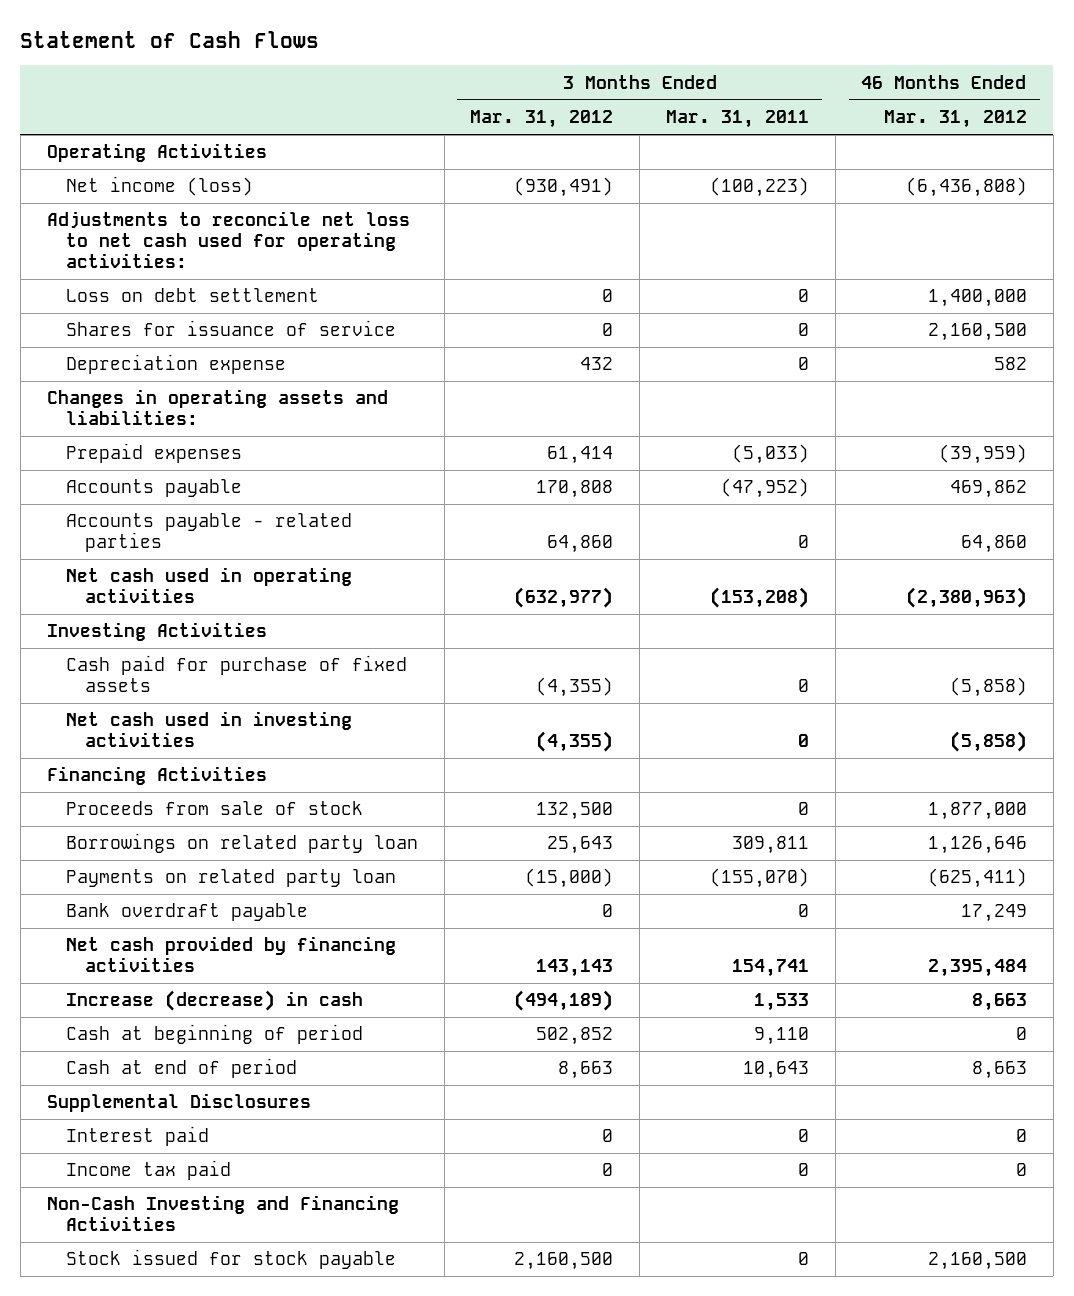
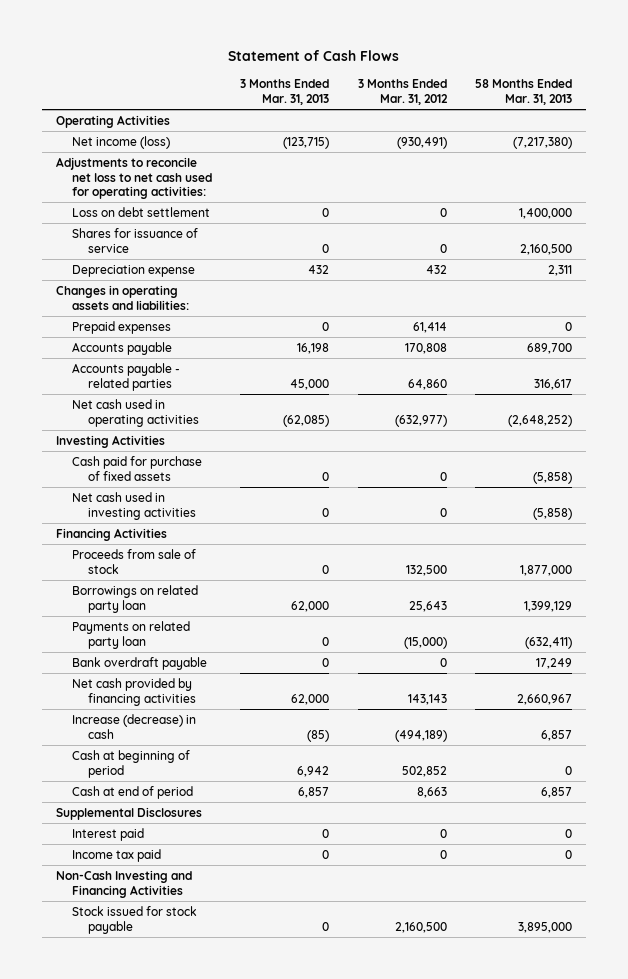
- | 3 Months Ended Mar. 31, 2012 | 3 Months Ended Mar. 31, 2011 | 46 Months Ended Mar. 31, 2012
+ | 3 Months Ended Mar. 31, 2013 | 3 Months Ended Mar. 31, 2012 | 58 Months Ended Mar. 31, 2013
- Cash paid for purchase of fixed assets | (4,355) | 0 | (5,858)
- Net cash used in investing activities | (4,355) | 0 | (5,858)
+ Cash paid for purchase of fixed assets | 0 | 0 | (5,858)
+ Net cash used in investing activities | 0 | 0 | (5,858)

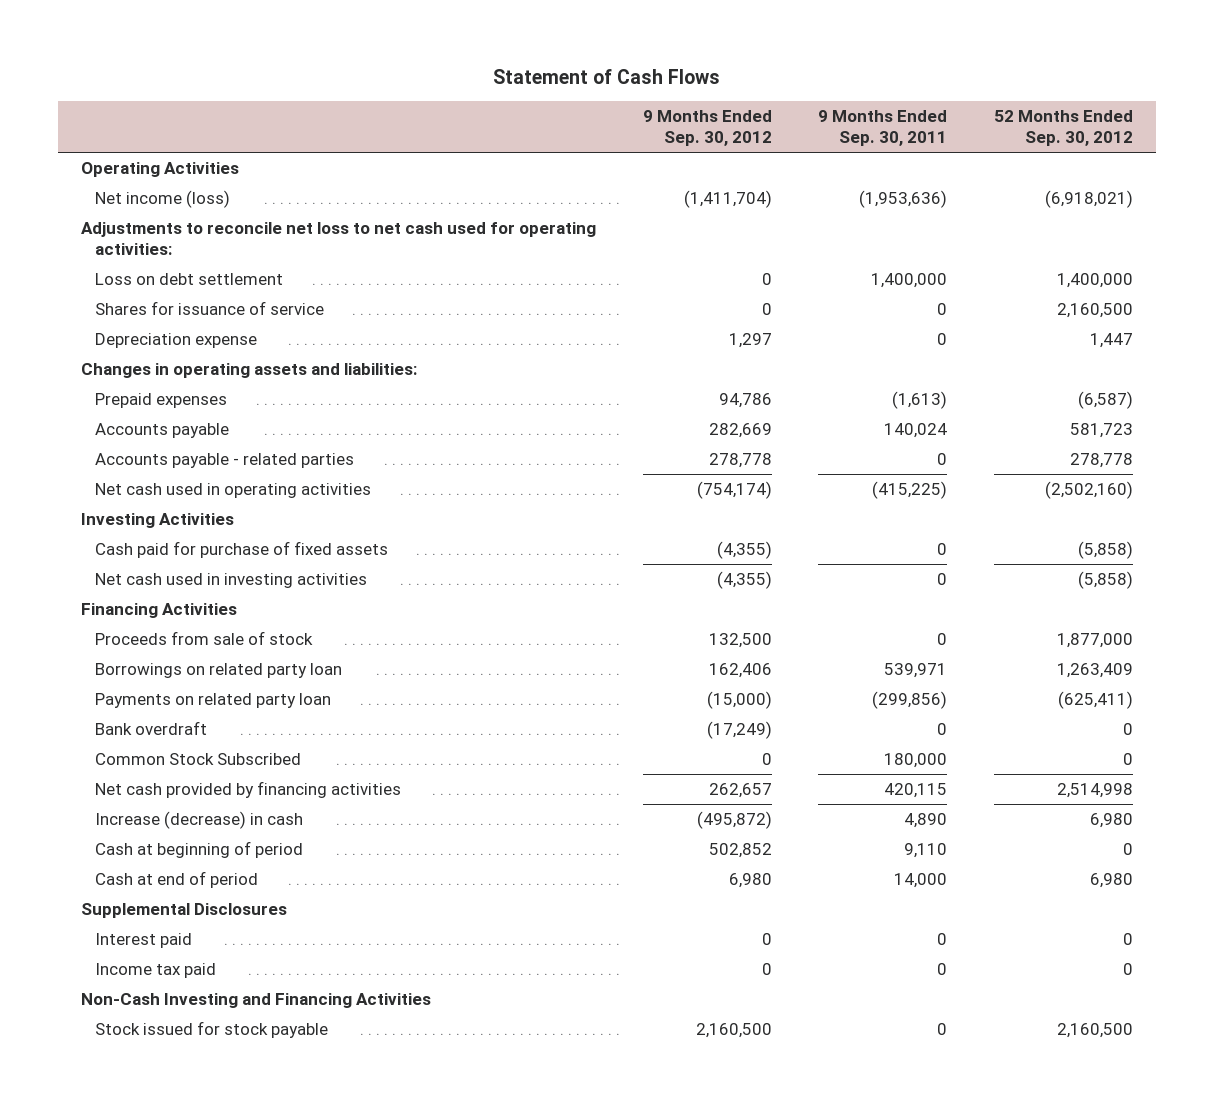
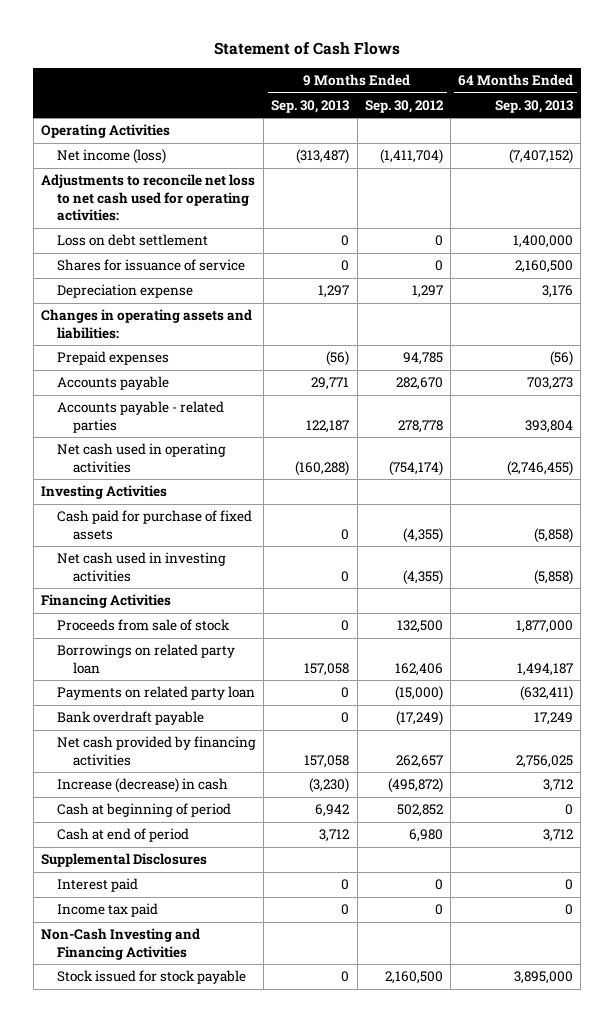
- | 9 Months Ended Sep. 30, 2012 | 9 Months Ended Sep. 30, 2011 | 52 Months Ended Sep. 30, 2012
+ | 9 Months Ended Sep. 30, 2013 | 9 Months Ended Sep. 30, 2012 | 64 Months Ended Sep. 30, 2013
- Prepaid expenses | 94,786 | (1,613) | (6,587)
- Accounts payable | 282,669 | 140,024 | 581,723
+ Prepaid expenses | (56) | 94,785 | (56)
+ Accounts payable | 29,771 | 282,670 | 703,273
- Bank overdraft | (17,249) | 0 | 0
- Common Stock Subscribed | 0 | 180,000 | 0
+ Bank overdraft payable | 0 | (17,249) | 17,249

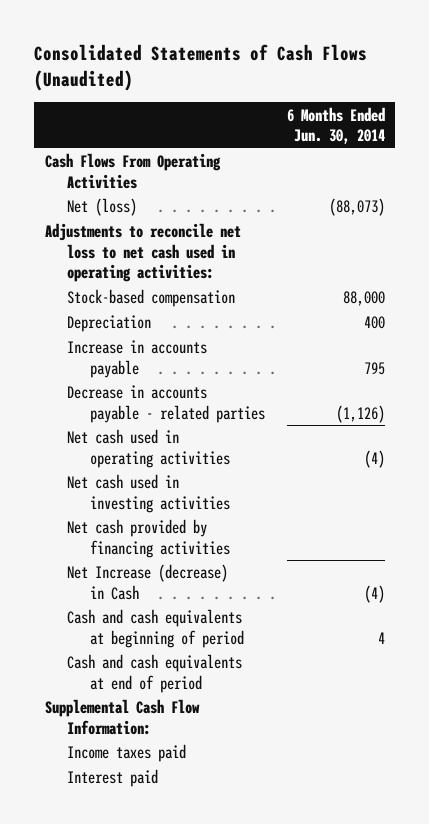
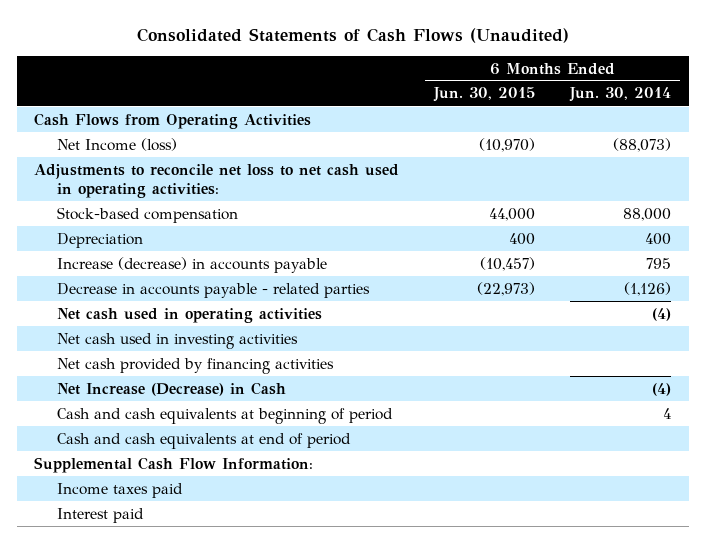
- | 6 Months Ended Jun. 30, 2014
+ | 6 Months Ended Jun. 30, 2015 | 6 Months Ended Jun. 30, 2014
- Cash Flows From Operating Activities
- Net (loss) | (88,073)
+ Cash Flows from Operating Activities
+ Net Income (loss) | (10,970) | (88,073)
- Increase in accounts payable | 795
+ Increase (decrease) in accounts payable | (10,457) | 795
- Net Increase (decrease) in Cash | (4)
+ Net Increase (Decrease) in Cash | | (4)

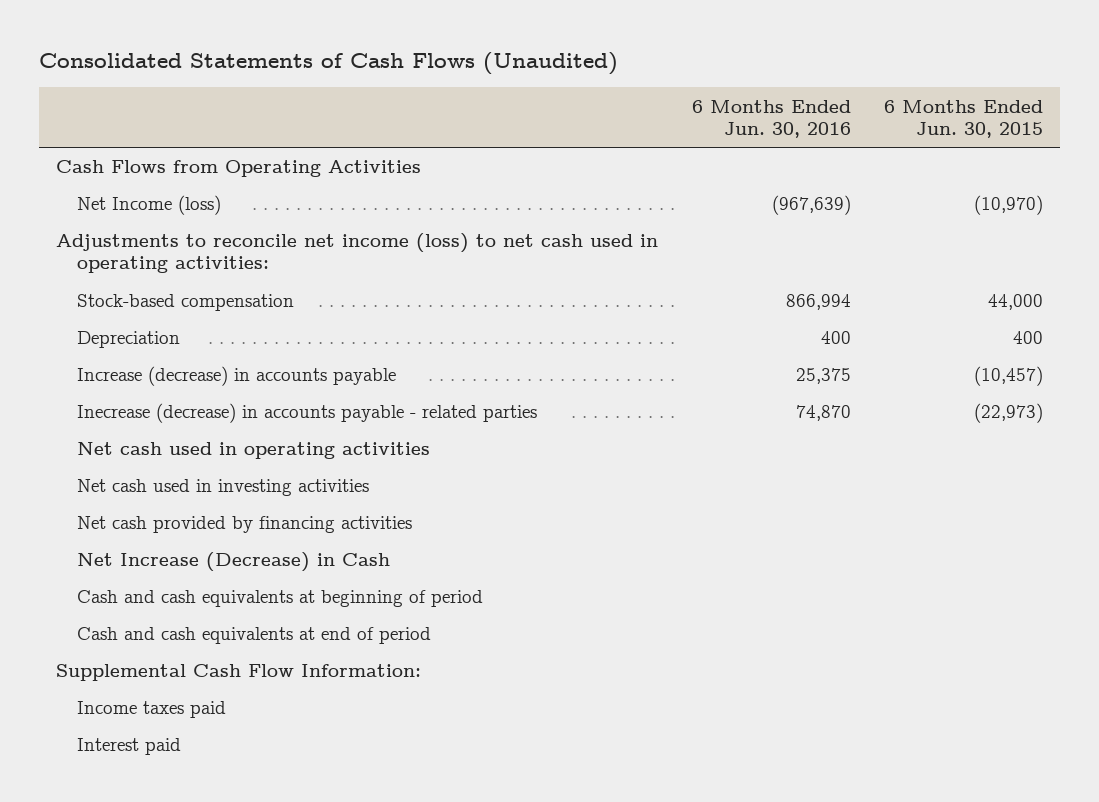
- | 6 Months Ended Jun. 30, 2015 | 6 Months Ended Jun. 30, 2014
+ | 6 Months Ended Jun. 30, 2016 | 6 Months Ended Jun. 30, 2015
- Adjustments to reconcile net loss to net cash used in operating activities:
+ Adjustments to reconcile net income (loss) to net cash used in operating activities:
- Decrease in accounts payable - related parties | (22,973) | (1,126)
+ Inecrease (decrease) in accounts payable - related parties | 74,870 | (22,973)

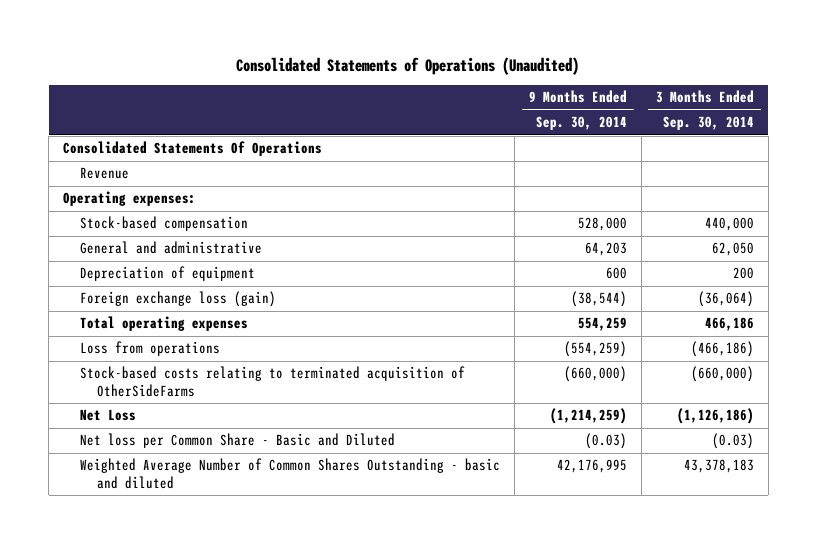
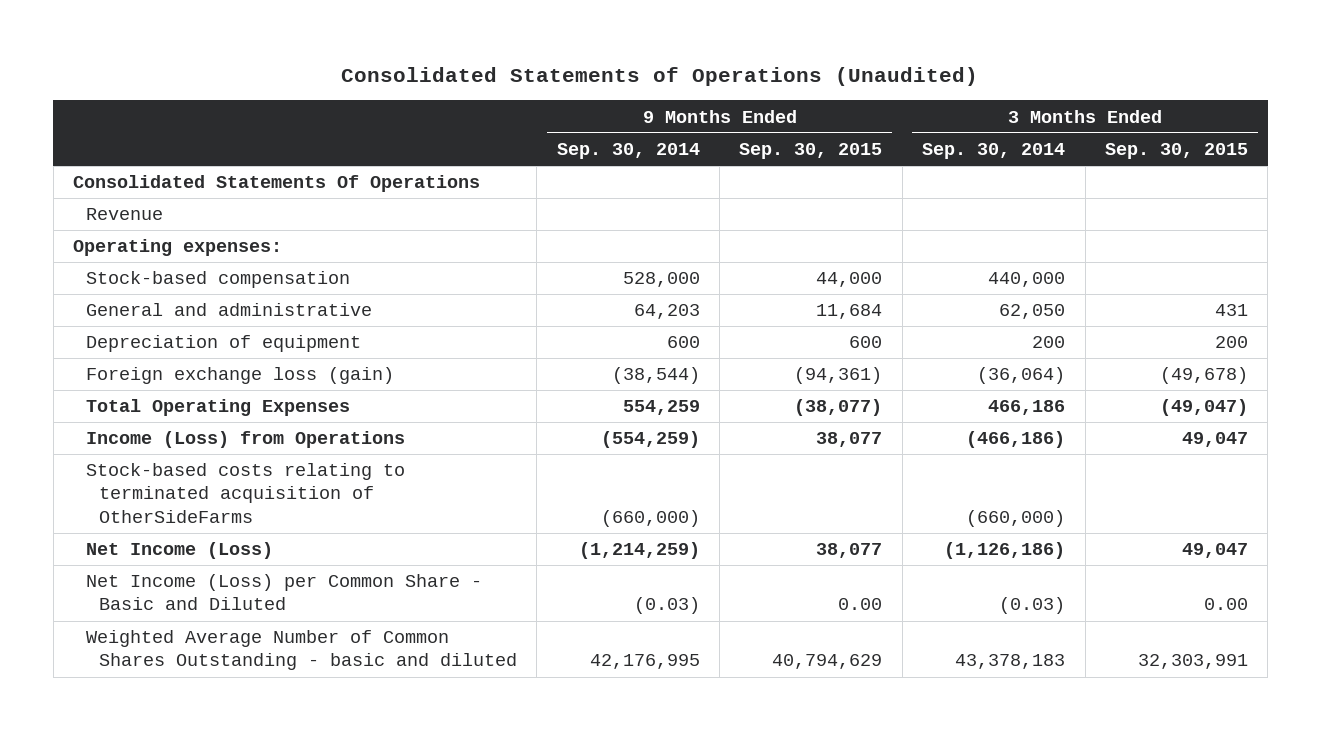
- | 9 Months Ended Sep. 30, 2014 | 3 Months Ended Sep. 30, 2014
+ | 9 Months Ended Sep. 30, 2014 | 9 Months Ended Sep. 30, 2015 | 3 Months Ended Sep. 30, 2014 | 3 Months Ended Sep. 30, 2015
- Total operating expenses | 554,259 | 466,186
- Loss from operations | (554,259) | (466,186)
+ Total Operating Expenses | 554,259 | (38,077) | 466,186 | (49,047)
+ Income (Loss) from Operations | (554,259) | 38,077 | (466,186) | 49,047
- Net Loss | (1,214,259) | (1,126,186)
- Net loss per Common Share - Basic and Diluted | (0.03) | (0.03)
+ Net Income (Loss) | (1,214,259) | 38,077 | (1,126,186) | 49,047
+ Net Income (Loss) per Common Share - Basic and Diluted | (0.03) | 0.00 | (0.03) | 0.00

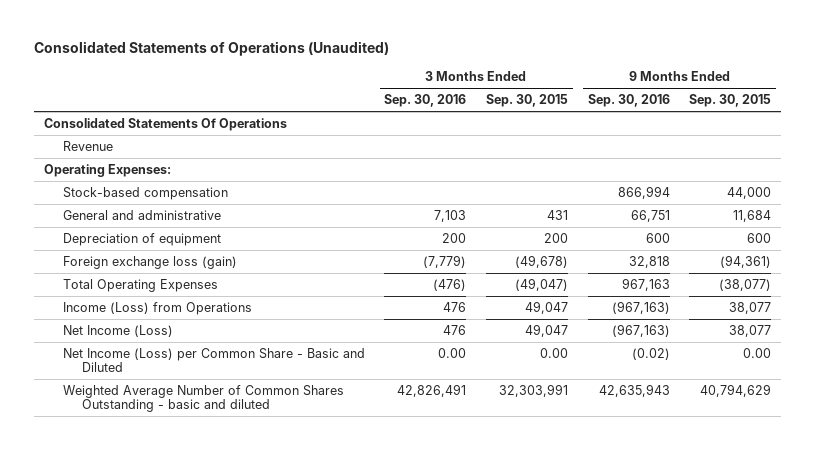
- | 9 Months Ended Sep. 30, 2014 | 9 Months Ended Sep. 30, 2015 | 3 Months Ended Sep. 30, 2014 | 3 Months Ended Sep. 30, 2015
+ | 3 Months Ended Sep. 30, 2016 | 3 Months Ended Sep. 30, 2015 | 9 Months Ended Sep. 30, 2016 | 9 Months Ended Sep. 30, 2015
- Operating expenses:
+ Operating Expenses:
- Stock-based costs relating to terminated acquisition of OtherSideFarms | (660,000) | | (660,000) |

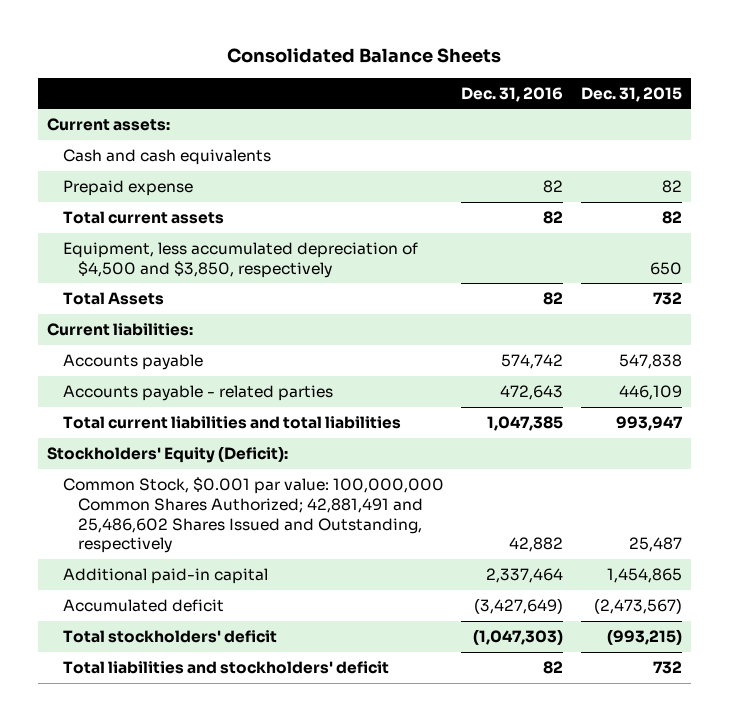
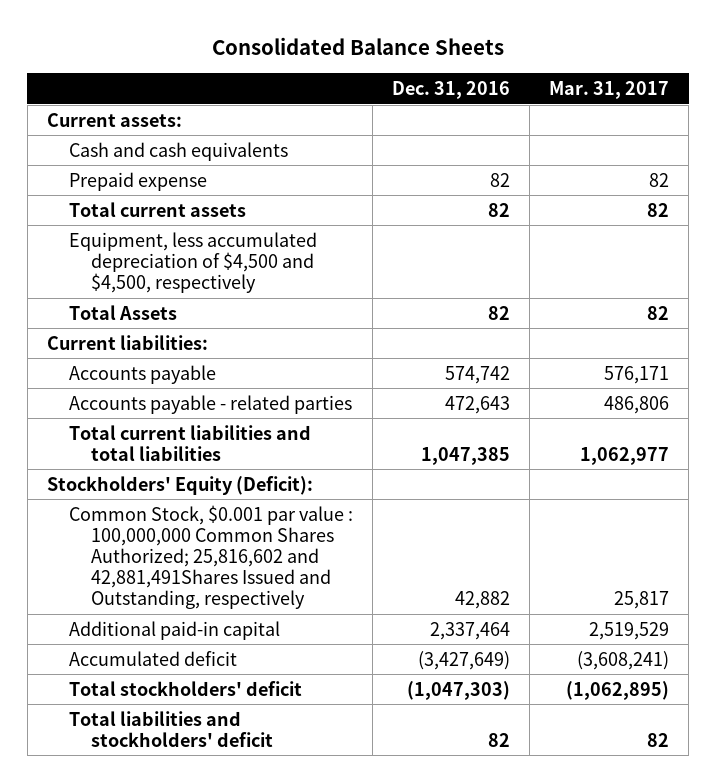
- | Dec. 31, 2016 | Dec. 31, 2015
+ | Dec. 31, 2016 | Mar. 31, 2017
- Equipment, less accumulated depreciation of $4,500 and $3,850, respectively | | 650
+ Equipment, less accumulated depreciation of $4,500 and $4,500, respectively
- Common Stock, $0.001 par value: 100,000,000 Common Shares Authorized; 42,881,491 and 25,486,602 Shares Issued and Outstanding, respectively | 42,882 | 25,487
+ Common Stock, $0.001 par value : 100,000,000 Common Shares Authorized; 25,816,602 and 42,881,491Shares Issued and Outstanding, respectively | 42,882 | 25,817

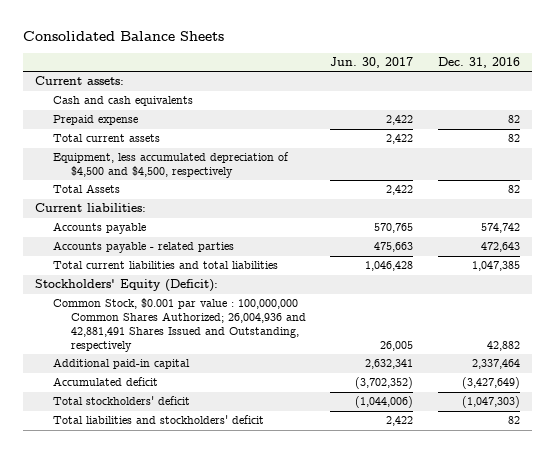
- | Dec. 31, 2016 | Mar. 31, 2017
+ | Jun. 30, 2017 | Dec. 31, 2016
- Common Stock, $0.001 par value : 100,000,000 Common Shares Authorized; 25,816,602 and 42,881,491Shares Issued and Outstanding, respectively | 42,882 | 25,817
+ Common Stock, $0.001 par value : 100,000,000 Common Shares Authorized; 26,004,936 and 42,881,491 Shares Issued and Outstanding, respectively | 26,005 | 42,882

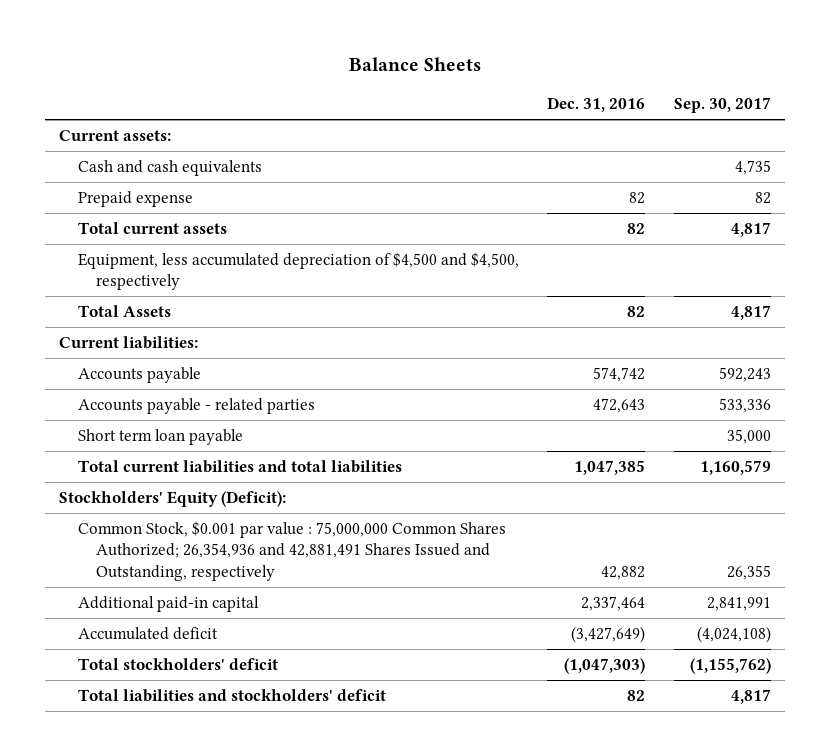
- Consolidated Balance Sheets
+ Balance Sheets
- | Jun. 30, 2017 | Dec. 31, 2016
+ | Dec. 31, 2016 | Sep. 30, 2017
+ Short term loan payable | | 35,000
- Common Stock, $0.001 par value : 100,000,000 Common Shares Authorized; 26,004,936 and 42,881,491 Shares Issued and Outstanding, respectively | 26,005 | 42,882
+ Common Stock, $0.001 par value : 75,000,000 Common Shares Authorized; 26,354,936 and 42,881,491 Shares Issued and Outstanding, respectively | 42,882 | 26,355

